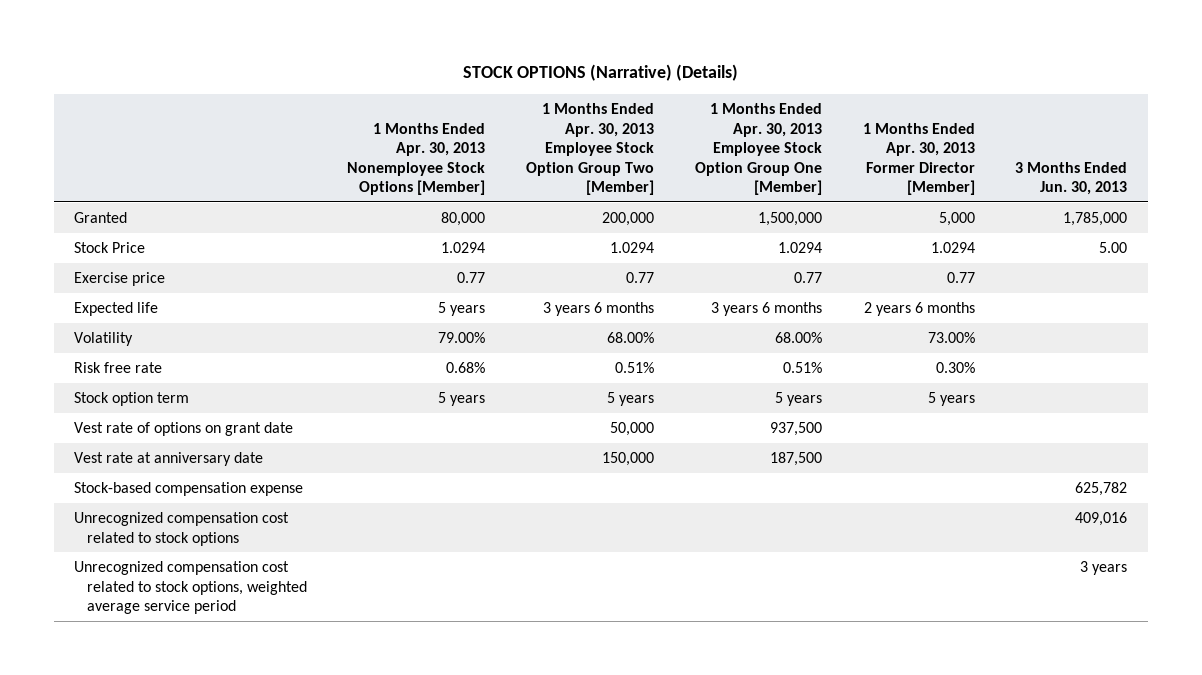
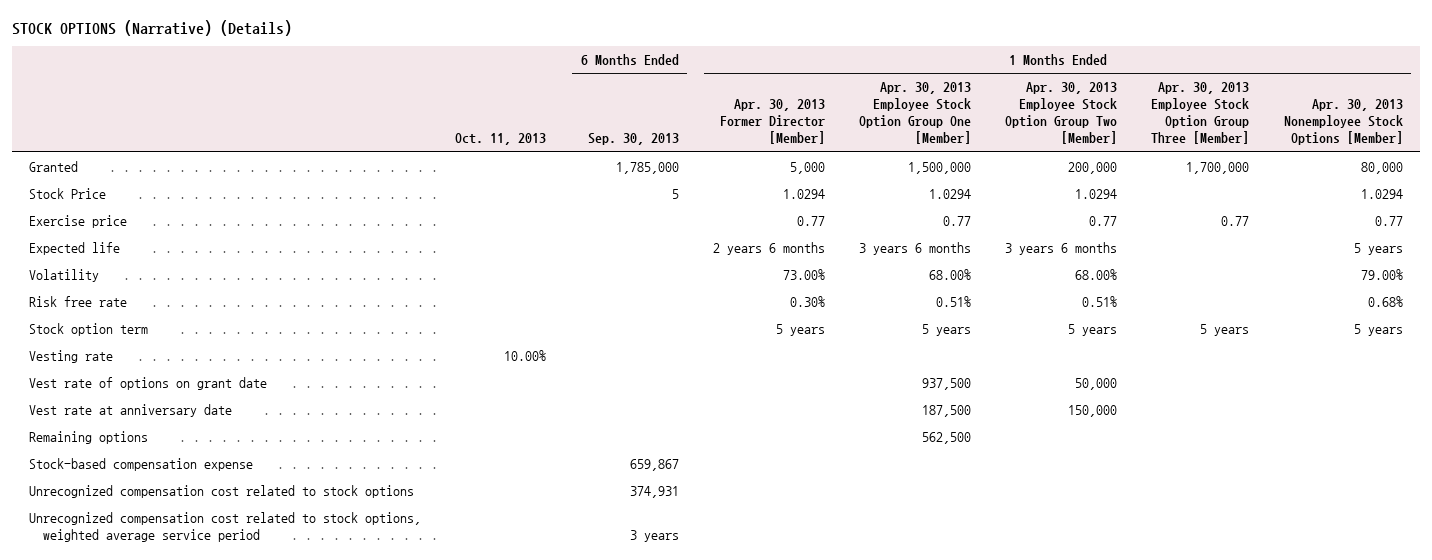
- | 1 Months Ended Apr. 30, 2013 Nonemployee Stock Options [Member] | 1 Months Ended Apr. 30, 2013 Employee Stock Option Group Two [Member] | 1 Months Ended Apr. 30, 2013 Employee Stock Option Group One [Member] | 1 Months Ended Apr. 30, 2013 Former Director [Member] | 3 Months Ended Jun. 30, 2013
+ | Oct. 11, 2013 | 6 Months Ended Sep. 30, 2013 | 1 Months Ended Apr. 30, 2013 Former Director [Member] | 1 Months Ended Apr. 30, 2013 Employee Stock Option Group One [Member] | 1 Months Ended Apr. 30, 2013 Employee Stock Option Group Two [Member] | 1 Months Ended Apr. 30, 2013 Employee Stock Option Group Three [Member] | 1 Months Ended Apr. 30, 2013 Nonemployee Stock Options [Member]
+ Vesting rate | 10.00% | | | | | |
+ Remaining options | | | | 562,500 | | |

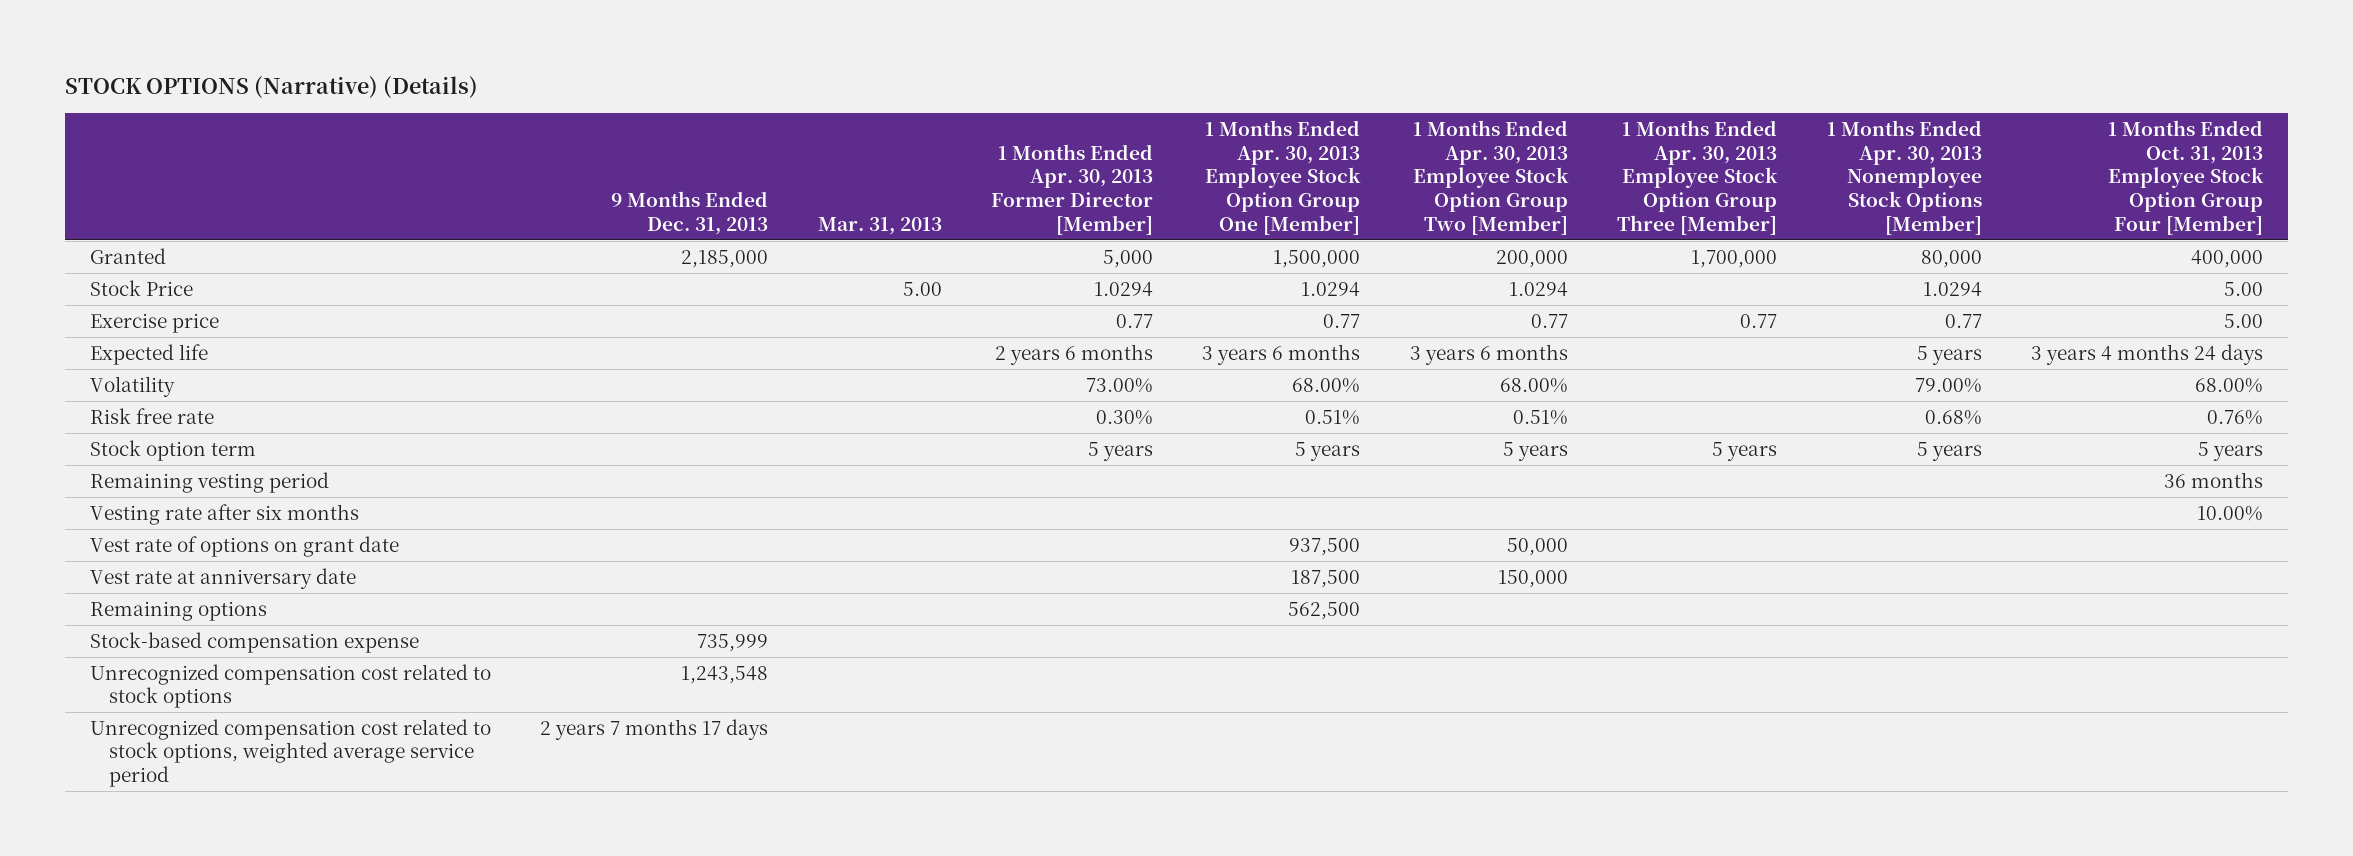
- | Oct. 11, 2013 | 6 Months Ended Sep. 30, 2013 | 1 Months Ended Apr. 30, 2013 Former Director [Member] | 1 Months Ended Apr. 30, 2013 Employee Stock Option Group One [Member] | 1 Months Ended Apr. 30, 2013 Employee Stock Option Group Two [Member] | 1 Months Ended Apr. 30, 2013 Employee Stock Option Group Three [Member] | 1 Months Ended Apr. 30, 2013 Nonemployee Stock Options [Member]
+ | 9 Months Ended Dec. 31, 2013 | Mar. 31, 2013 | 1 Months Ended Apr. 30, 2013 Former Director [Member] | 1 Months Ended Apr. 30, 2013 Employee Stock Option Group One [Member] | 1 Months Ended Apr. 30, 2013 Employee Stock Option Group Two [Member] | 1 Months Ended Apr. 30, 2013 Employee Stock Option Group Three [Member] | 1 Months Ended Apr. 30, 2013 Nonemployee Stock Options [Member] | 1 Months Ended Oct. 31, 2013 Employee Stock Option Group Four [Member]
- Vesting rate | 10.00% | | | | | |
+ Remaining vesting period | | | | | | | | 36 months
+ Vesting rate after six months | | | | | | | | 10.00%

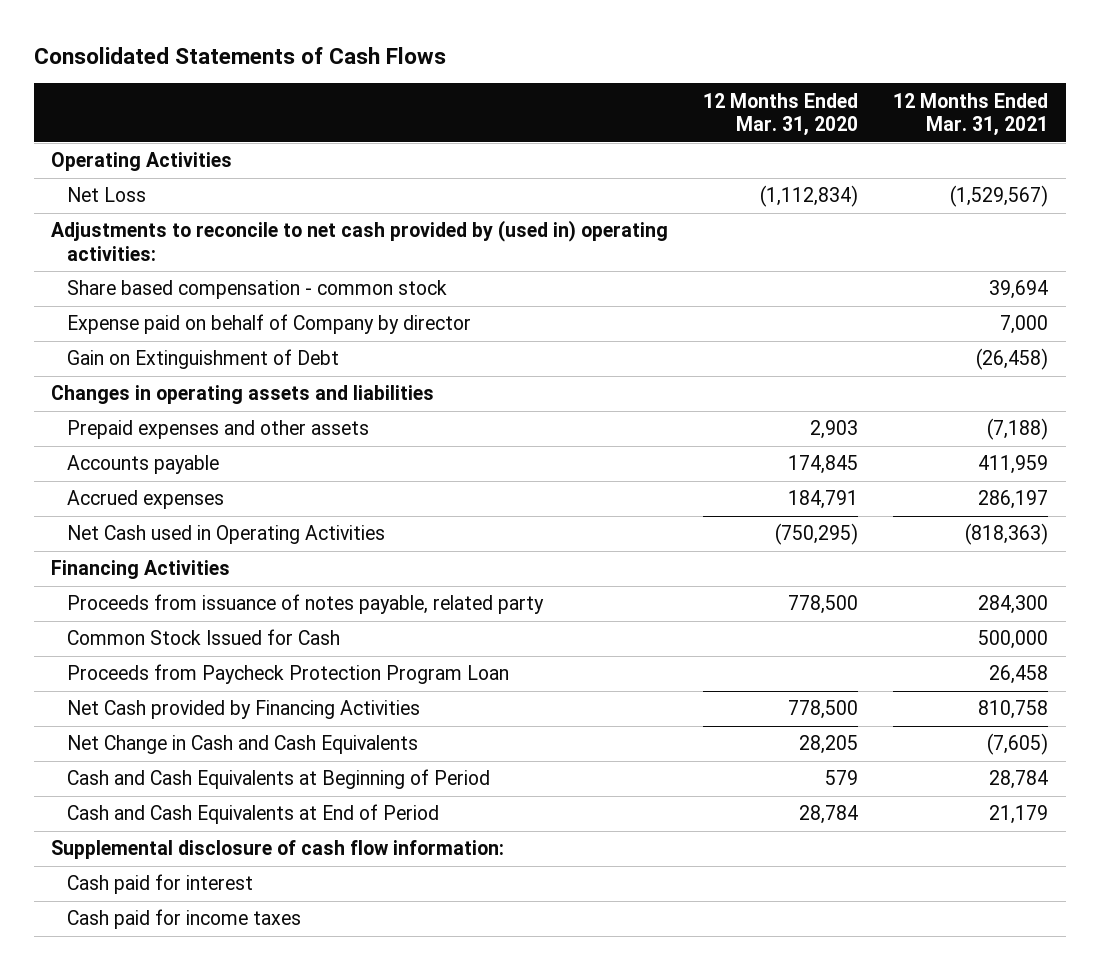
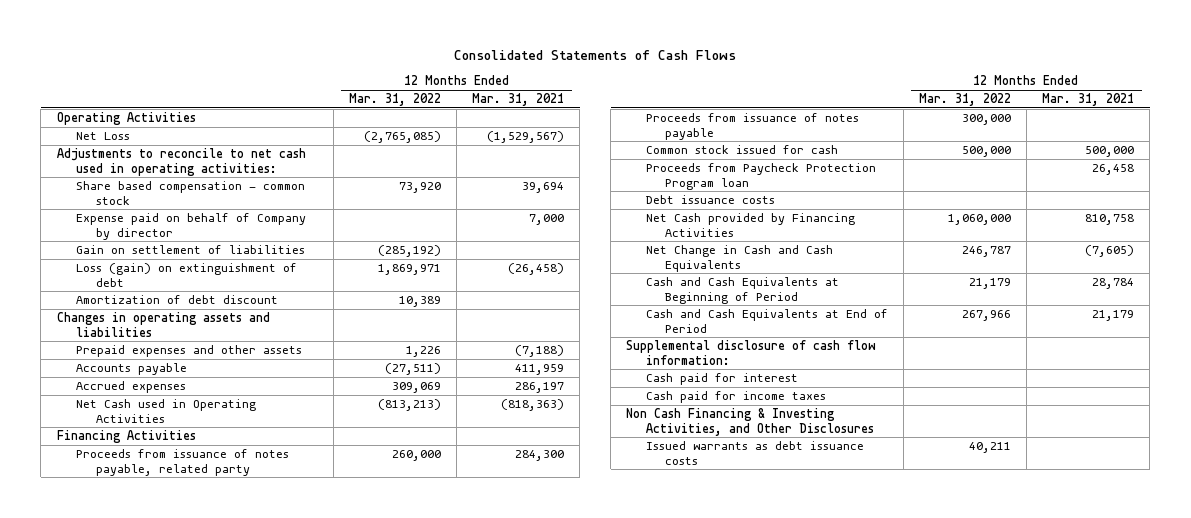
- | 12 Months Ended Mar. 31, 2020 | 12 Months Ended Mar. 31, 2021
+ | 12 Months Ended Mar. 31, 2022 | 12 Months Ended Mar. 31, 2021
- Adjustments to reconcile to net cash provided by (used in) operating activities:
+ Adjustments to reconcile to net cash used in operating activities:
- Gain on Extinguishment of Debt | | (26,458)
+ Gain on settlement of liabilities | (285,192) |
+ Loss (gain) on extinguishment of debt | 1,869,971 | (26,458)
+ Amortization of debt discount | 10,389 |
- Common Stock Issued for Cash | | 500,000
- Proceeds from Paycheck Protection Program Loan | | 26,458
+ Proceeds from issuance of notes payable | 300,000 |
+ Common stock issued for cash | 500,000 | 500,000
+ Proceeds from Paycheck Protection Program loan | | 26,458
+ Debt issuance costs
+ Non Cash Financing & Investing Activities, and Other Disclosures
+ Issued warrants as debt issuance costs | 40,211 |

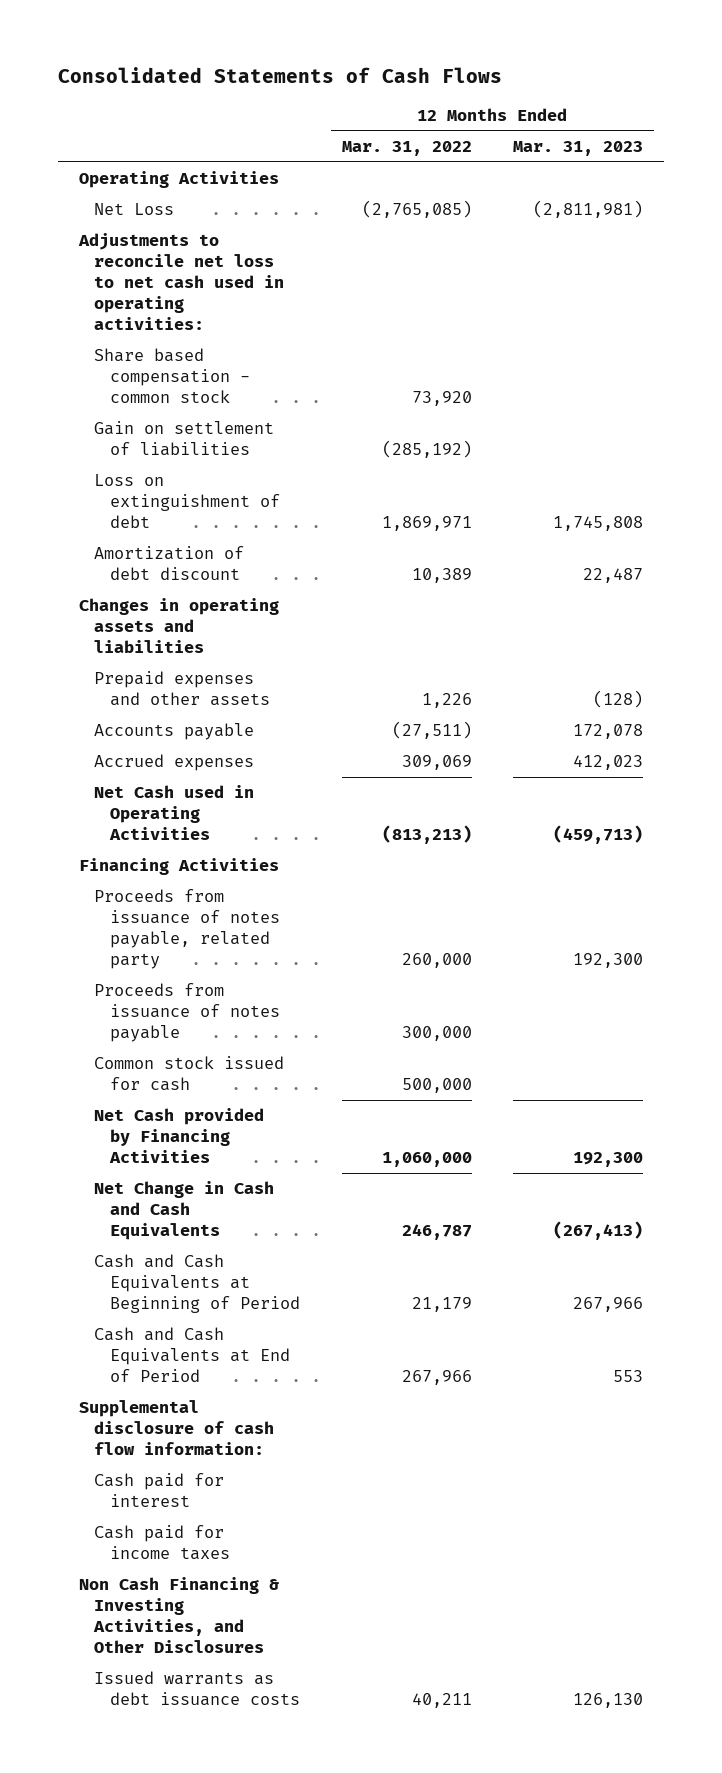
- | 12 Months Ended Mar. 31, 2022 | 12 Months Ended Mar. 31, 2021
+ | 12 Months Ended Mar. 31, 2022 | 12 Months Ended Mar. 31, 2023
- Adjustments to reconcile to net cash used in operating activities:
+ Adjustments to reconcile net loss to net cash used in operating activities:
- Expense paid on behalf of Company by director | | 7,000
- Loss (gain) on extinguishment of debt | 1,869,971 | (26,458)
+ Loss on extinguishment of debt | 1,869,971 | 1,745,808
- Proceeds from Paycheck Protection Program loan | | 26,458
- Debt issuance costs

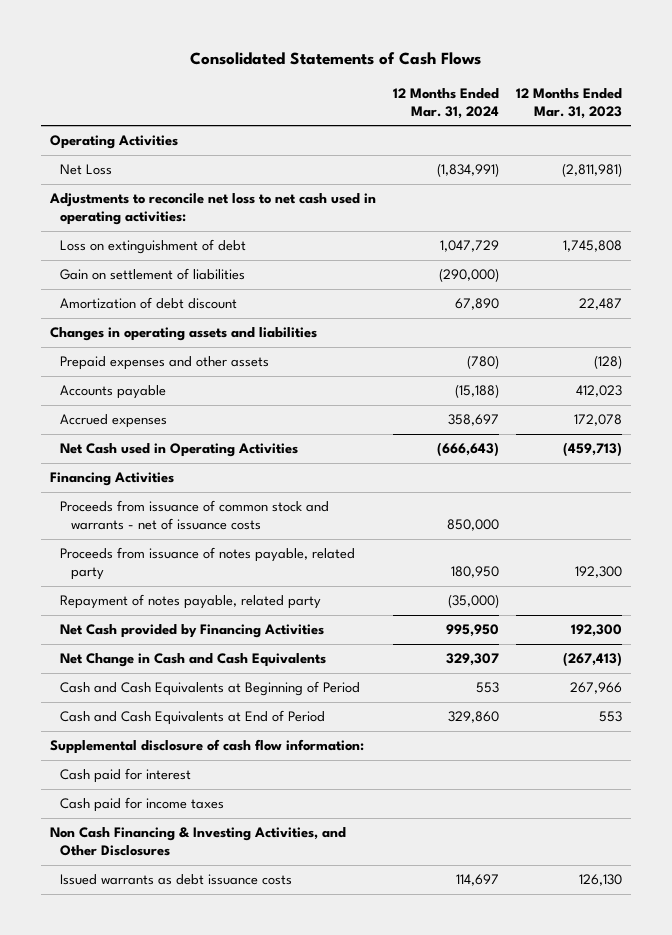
- | 12 Months Ended Mar. 31, 2022 | 12 Months Ended Mar. 31, 2023
+ | 12 Months Ended Mar. 31, 2024 | 12 Months Ended Mar. 31, 2023
- Share based compensation - common stock | 73,920 |
moved down: Gain on settlement of liabilities | (290,000) |
- Accounts payable | (27,511) | 172,078
- Accrued expenses | 309,069 | 412,023
+ Accounts payable | (15,188) | 412,023
+ Accrued expenses | 358,697 | 172,078
+ Proceeds from issuance of common stock and warrants - net of issuance costs | 850,000 |
- Proceeds from issuance of notes payable | 300,000 |
- Common stock issued for cash | 500,000 |
+ Repayment of notes payable, related party | (35,000) |

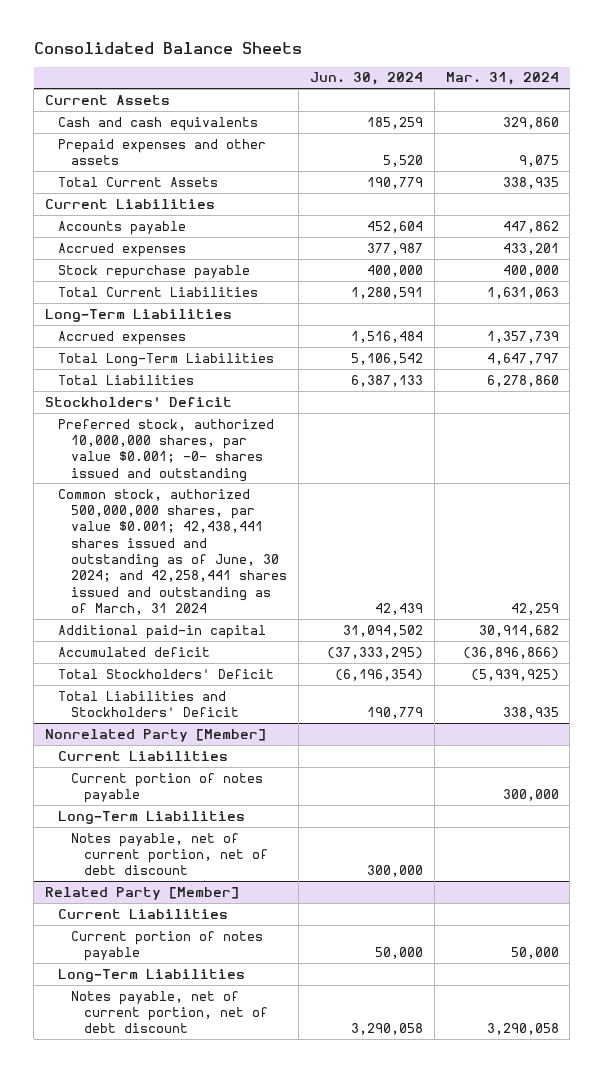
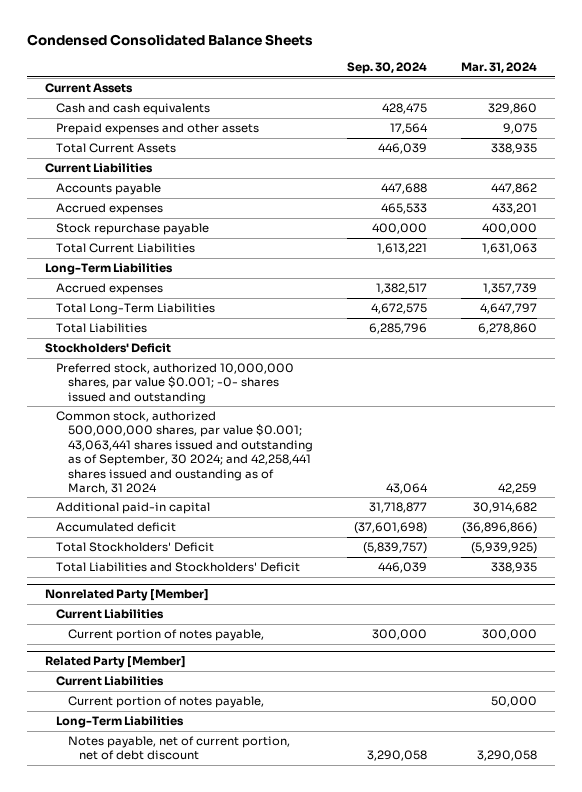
- Consolidated Balance Sheets
+ Condensed Consolidated Balance Sheets
- | Jun. 30, 2024 | Mar. 31, 2024
+ | Sep. 30, 2024 | Mar. 31, 2024
- Common stock, authorized 500,000,000 shares, par value $0.001; 42,438,441 shares issued and outstanding as of June, 30 2024; and 42,258,441 shares issued and outstanding as of March, 31 2024 | 42,439 | 42,259
+ Common stock, authorized 500,000,000 shares, par value $0.001; 43,063,441 shares issued and outstanding as of September, 30 2024; and 42,258,441 shares issued and oustanding as of March, 31 2024 | 43,064 | 42,259
@ Nonrelated Party [Member]
- Current portion of notes payable | | 300,000
- Long-Term Liabilities
- Notes payable, net of current portion, net of debt discount | 300,000 |
+ Current portion of notes payable, | 300,000 | 300,000
@ Related Party [Member]
- Current portion of notes payable | 50,000 | 50,000
+ Current portion of notes payable, | | 50,000

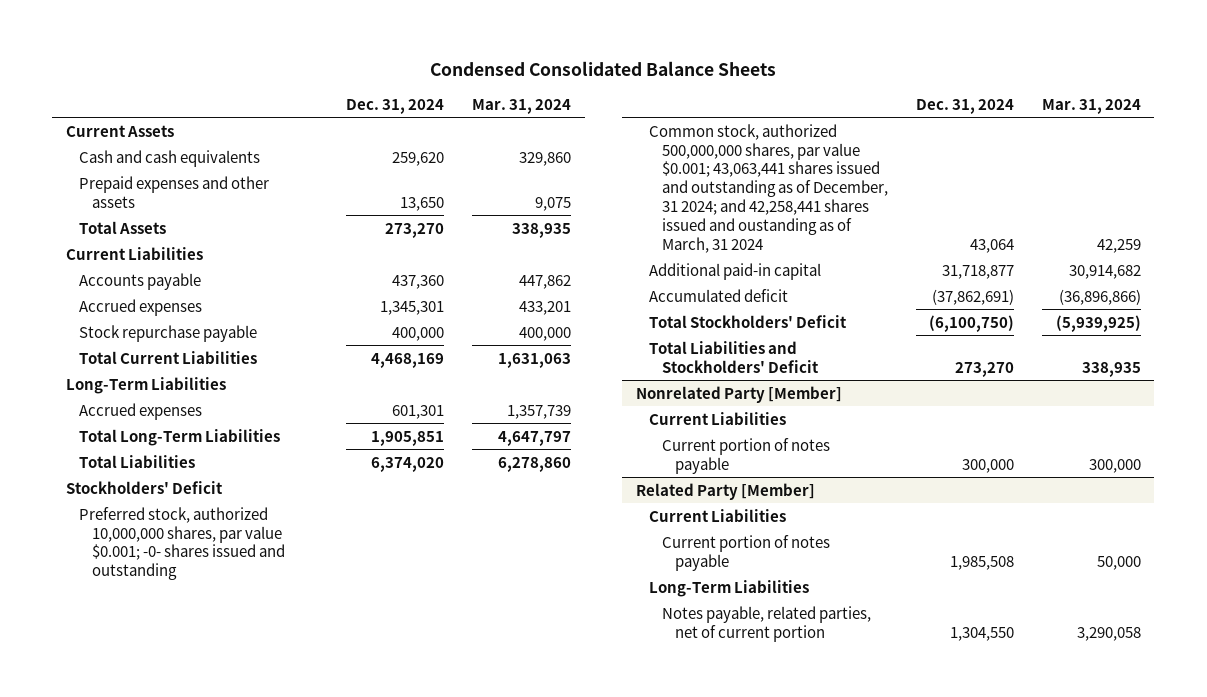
- | Sep. 30, 2024 | Mar. 31, 2024
+ | Dec. 31, 2024 | Mar. 31, 2024
- Total Current Assets | 446,039 | 338,935
+ Total Assets | 273,270 | 338,935
- Common stock, authorized 500,000,000 shares, par value $0.001; 43,063,441 shares issued and outstanding as of September, 30 2024; and 42,258,441 shares issued and oustanding as of March, 31 2024 | 43,064 | 42,259
+ Common stock, authorized 500,000,000 shares, par value $0.001; 43,063,441 shares issued and outstanding as of December, 31 2024; and 42,258,441 shares issued and oustanding as of March, 31 2024 | 43,064 | 42,259
@ Nonrelated Party [Member]
- Current portion of notes payable, | 300,000 | 300,000
+ Current portion of notes payable | 300,000 | 300,000
@ Related Party [Member]
- Current portion of notes payable, | | 50,000
+ Current portion of notes payable | 1,985,508 | 50,000
- Notes payable, net of current portion, net of debt discount | 3,290,058 | 3,290,058
+ Notes payable, related parties, net of current portion | 1,304,550 | 3,290,058

